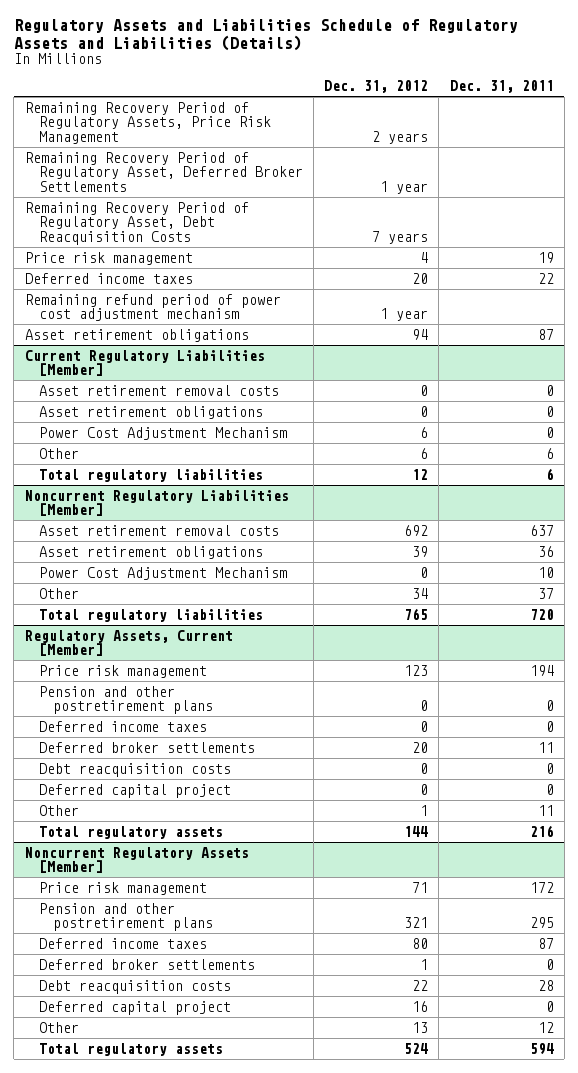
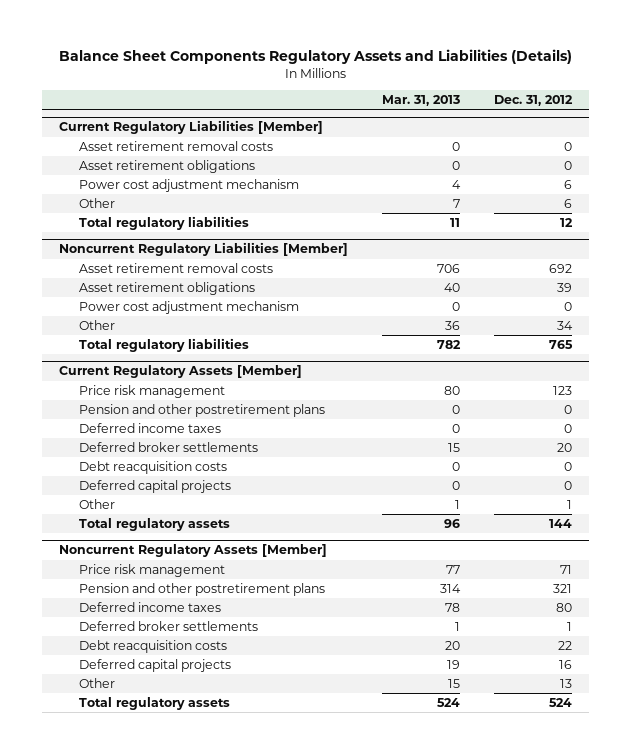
- Regulatory Assets and Liabilities Schedule of Regulatory Assets and Liabilities (Details)
+ Balance Sheet Components Regulatory Assets and Liabilities (Details)
- | Dec. 31, 2012 | Dec. 31, 2011
+ | Mar. 31, 2013 | Dec. 31, 2012
- Remaining Recovery Period of Regulatory Assets, Price Risk Management | 2 years |
- Remaining Recovery Period of Regulatory Asset, Deferred Broker Settlements | 1 year |
- Remaining Recovery Period of Regulatory Asset, Debt Reacquisition Costs | 7 years |
- Price risk management | 4 | 19
- Deferred income taxes | 20 | 22
- Remaining refund period of power cost adjustment mechanism | 1 year |
- Asset retirement obligations | 94 | 87
@ Current Regulatory Liabilities [Member]
- Power Cost Adjustment Mechanism | 6 | 0
+ Power cost adjustment mechanism | 4 | 6
@ Noncurrent Regulatory Liabilities [Member]
- Power Cost Adjustment Mechanism | 0 | 10
+ Power cost adjustment mechanism | 0 | 0
- Regulatory Assets, Current [Member]
+ Current Regulatory Assets [Member]
- Deferred capital project | 0 | 0
+ Deferred capital projects | 0 | 0
@ Noncurrent Regulatory Assets [Member]
- Deferred capital project | 16 | 0
+ Deferred capital projects | 19 | 16

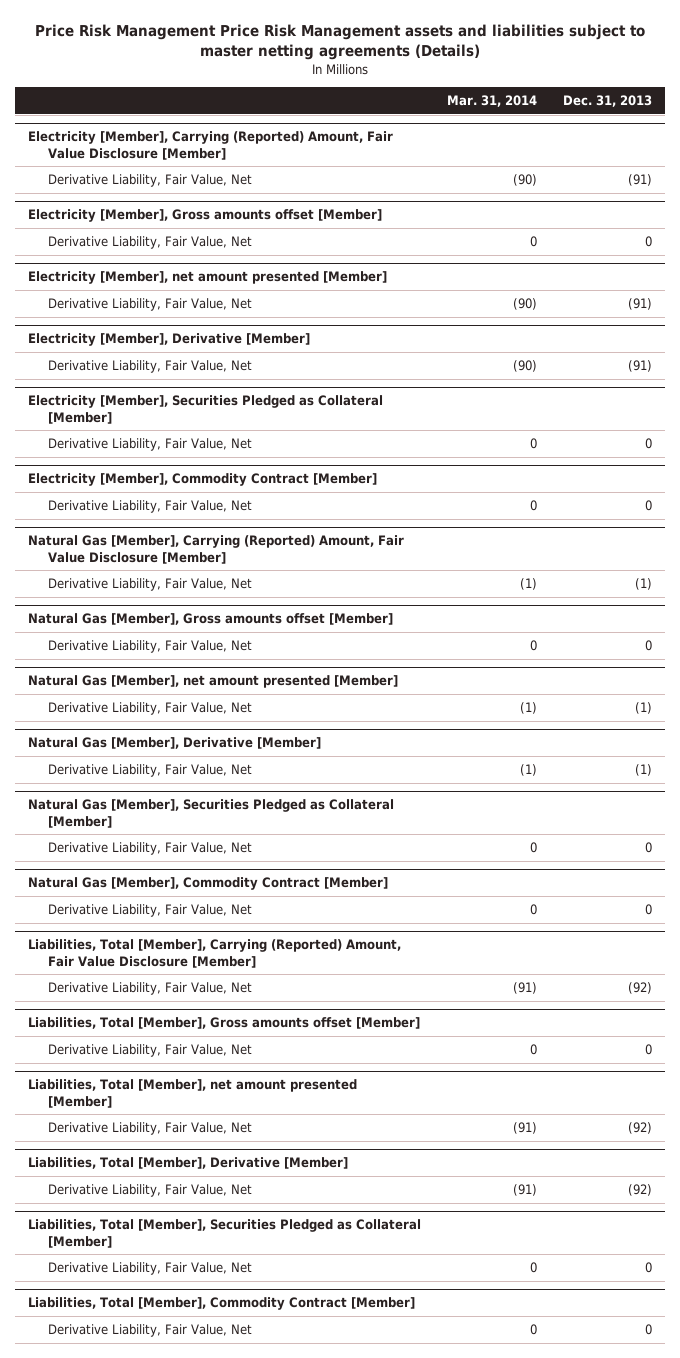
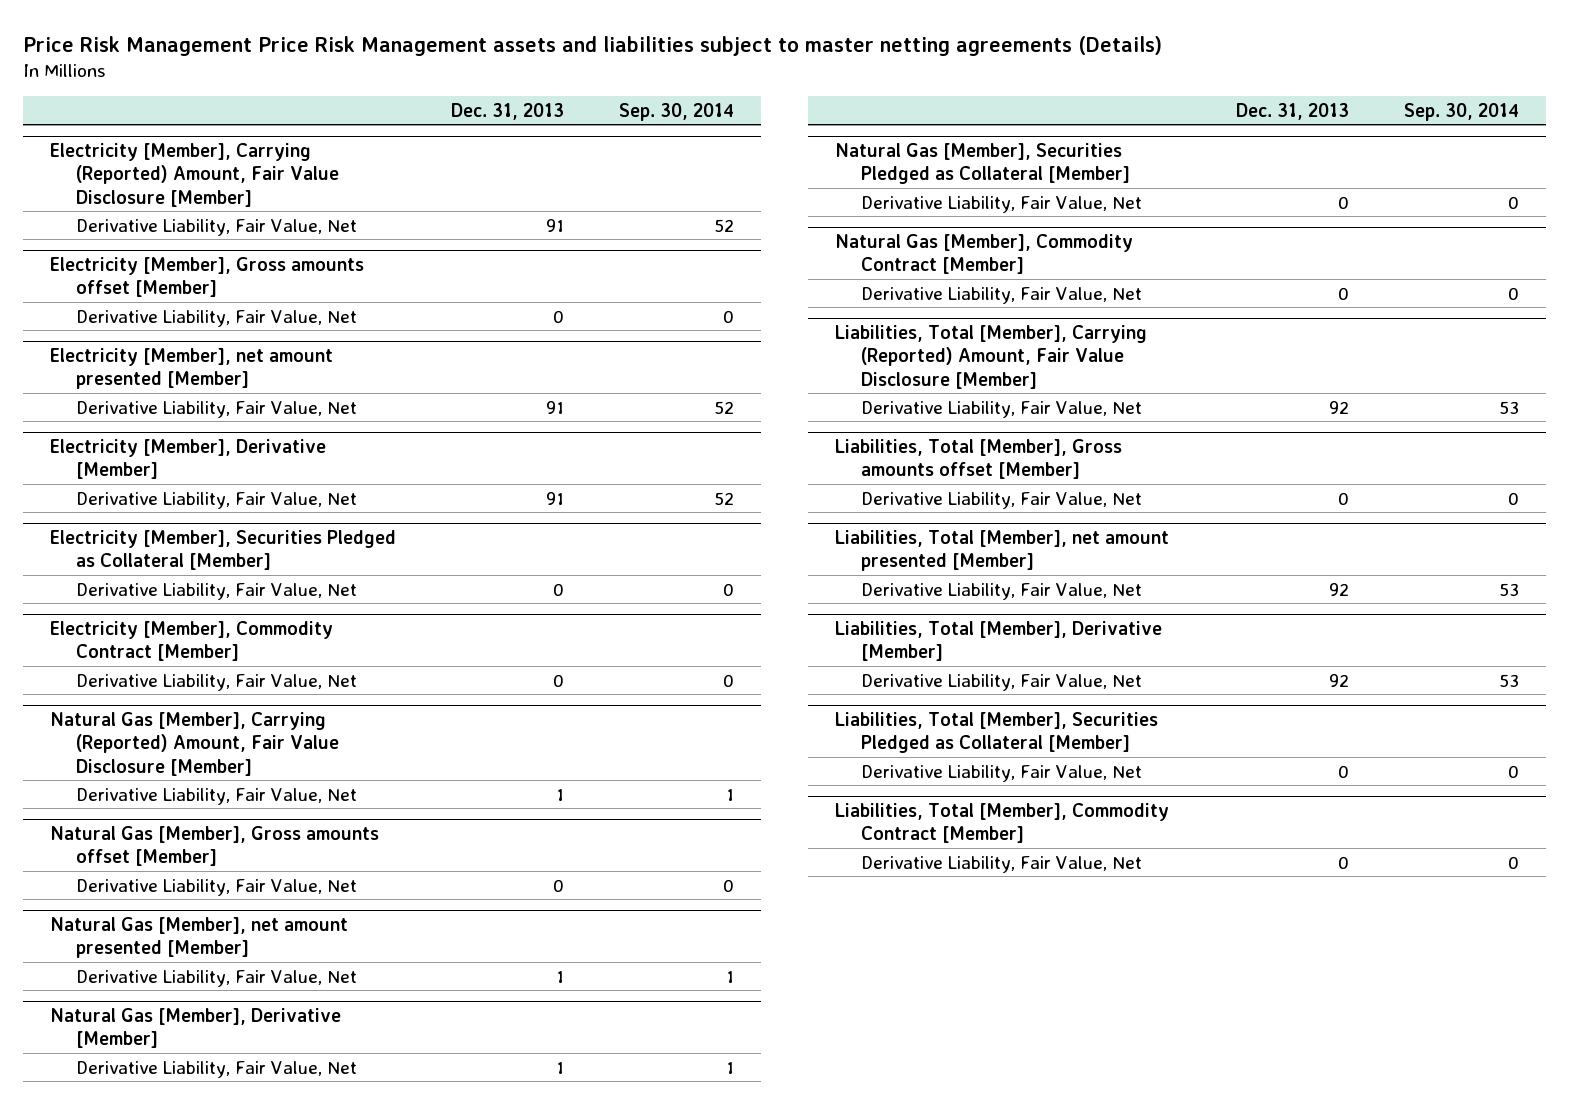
- | Mar. 31, 2014 | Dec. 31, 2013
+ | Dec. 31, 2013 | Sep. 30, 2014
@ Electricity [Member], Carrying (Reported) Amount, Fair Value Disclosure [Member]
- Derivative Liability, Fair Value, Net | (90) | (91)
+ Derivative Liability, Fair Value, Net | 91 | 52
@ Electricity [Member], net amount presented [Member]
- Derivative Liability, Fair Value, Net | (90) | (91)
+ Derivative Liability, Fair Value, Net | 91 | 52
@ Electricity [Member], Derivative [Member]
- Derivative Liability, Fair Value, Net | (90) | (91)
+ Derivative Liability, Fair Value, Net | 91 | 52
@ Natural Gas [Member], Carrying (Reported) Amount, Fair Value Disclosure [Member]
- Derivative Liability, Fair Value, Net | (1) | (1)
+ Derivative Liability, Fair Value, Net | 1 | 1
@ Natural Gas [Member], net amount presented [Member]
- Derivative Liability, Fair Value, Net | (1) | (1)
+ Derivative Liability, Fair Value, Net | 1 | 1
@ Natural Gas [Member], Derivative [Member]
- Derivative Liability, Fair Value, Net | (1) | (1)
+ Derivative Liability, Fair Value, Net | 1 | 1
@ Liabilities, Total [Member], Carrying (Reported) Amount, Fair Value Disclosure [Member]
- Derivative Liability, Fair Value, Net | (91) | (92)
+ Derivative Liability, Fair Value, Net | 92 | 53
@ Liabilities, Total [Member], net amount presented [Member]
- Derivative Liability, Fair Value, Net | (91) | (92)
+ Derivative Liability, Fair Value, Net | 92 | 53
@ Liabilities, Total [Member], Derivative [Member]
- Derivative Liability, Fair Value, Net | (91) | (92)
+ Derivative Liability, Fair Value, Net | 92 | 53

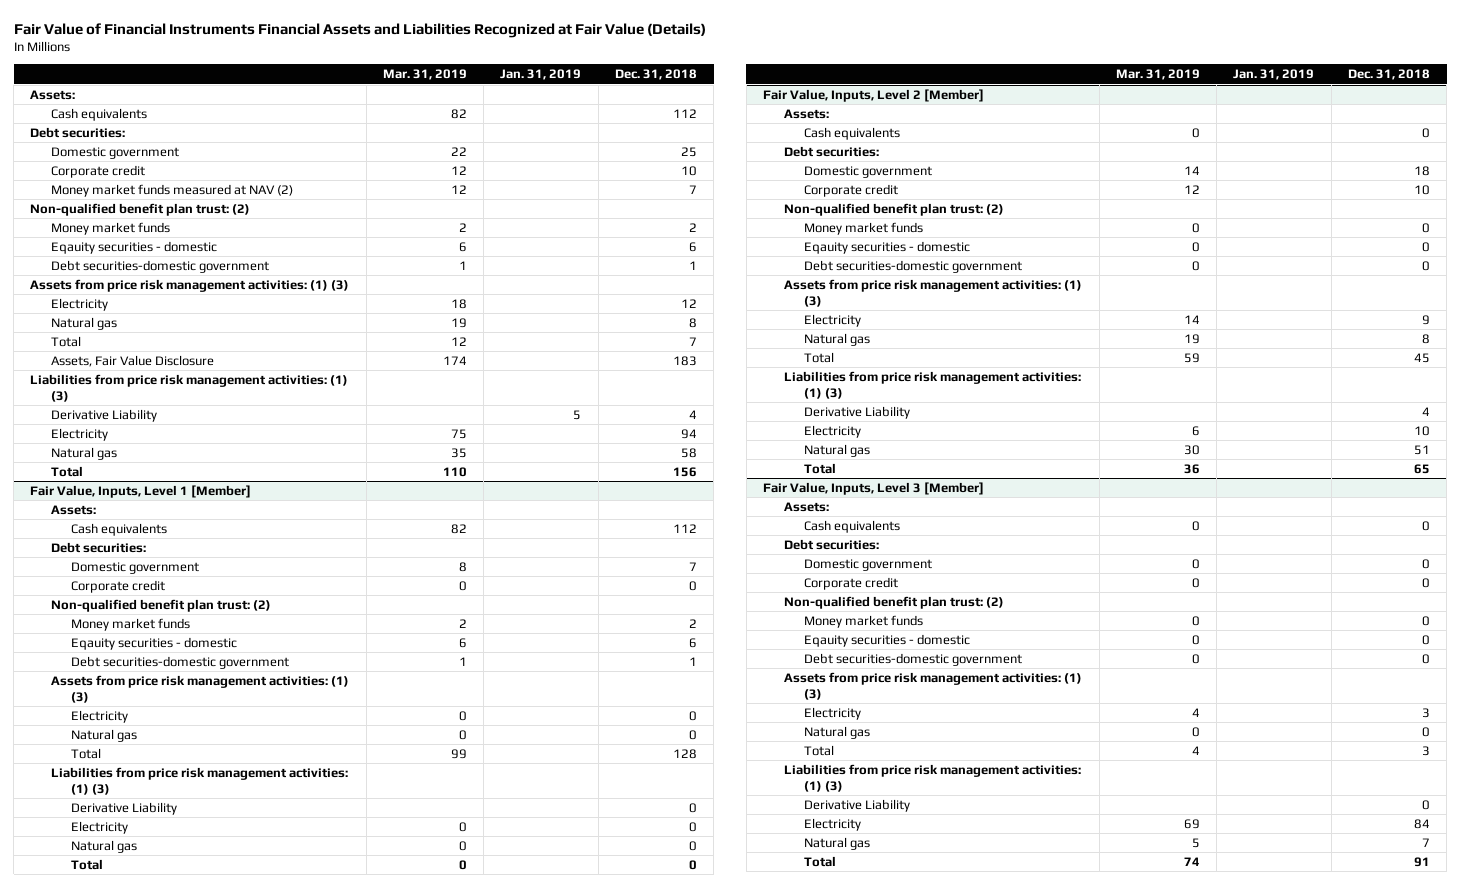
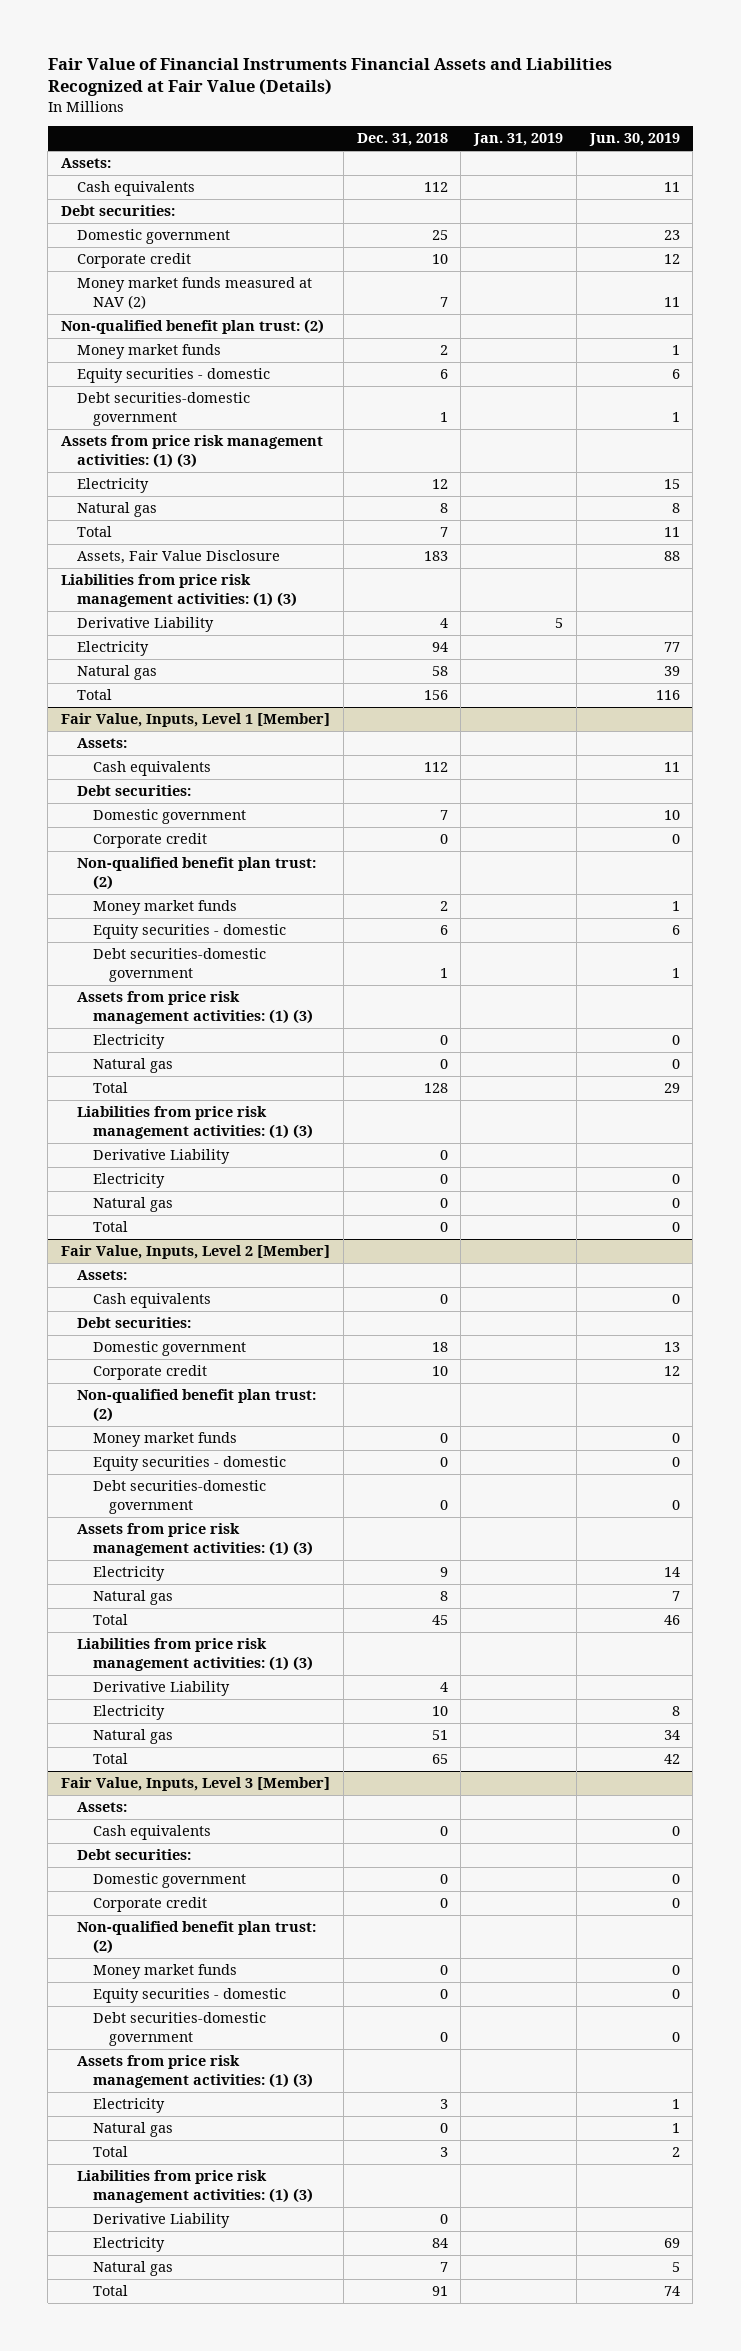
- | Mar. 31, 2019 | Jan. 31, 2019 | Dec. 31, 2018
+ | Dec. 31, 2018 | Jan. 31, 2019 | Jun. 30, 2019
- Eqauity securities - domestic | 6 | | 6
+ Equity securities - domestic | 6 | | 6
@ Fair Value, Inputs, Level 1 [Member]
- Eqauity securities - domestic | 6 | | 6
+ Equity securities - domestic | 6 | | 6
@ Fair Value, Inputs, Level 2 [Member]
- Eqauity securities - domestic | 0 | | 0
+ Equity securities - domestic | 0 | | 0
@ Fair Value, Inputs, Level 3 [Member]
- Eqauity securities - domestic | 0 | | 0
+ Equity securities - domestic | 0 | | 0

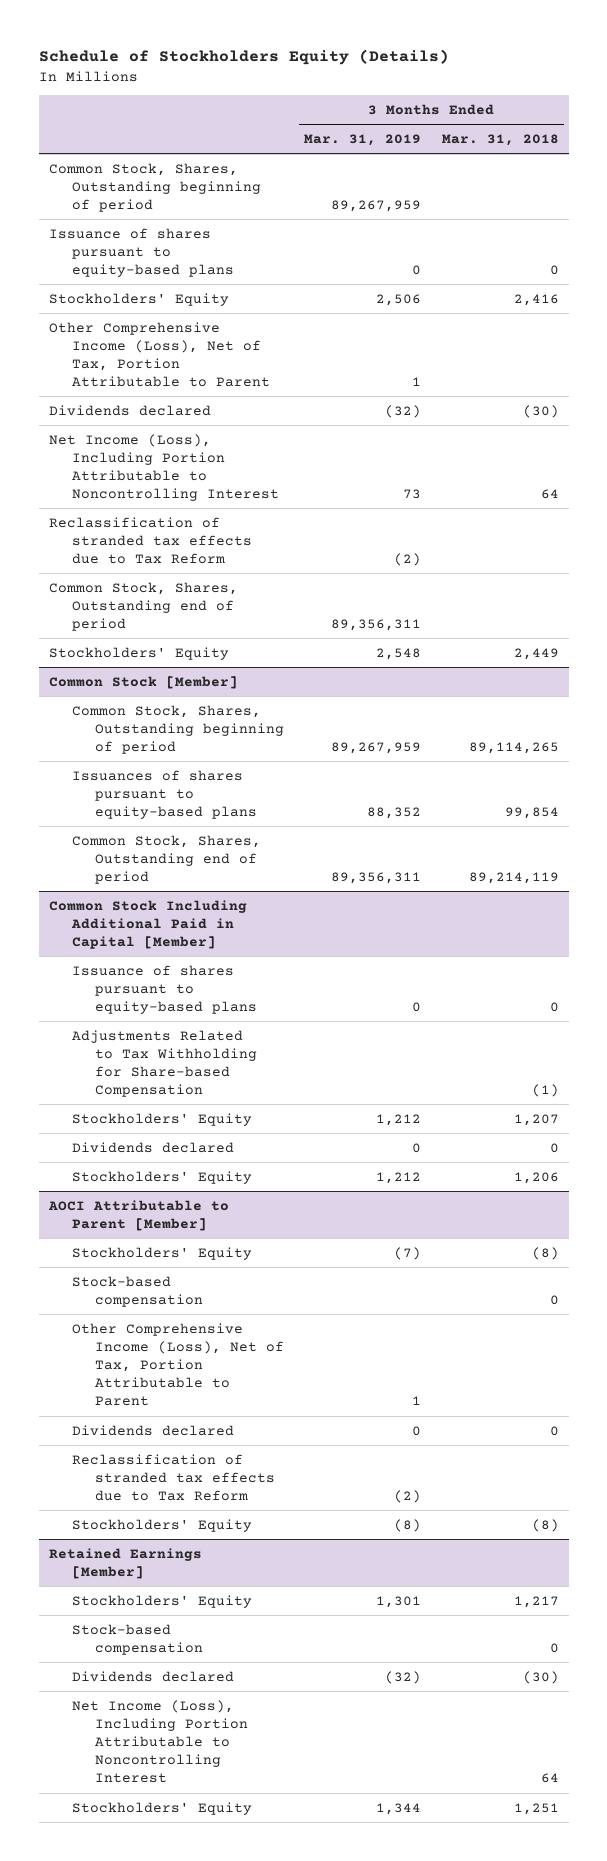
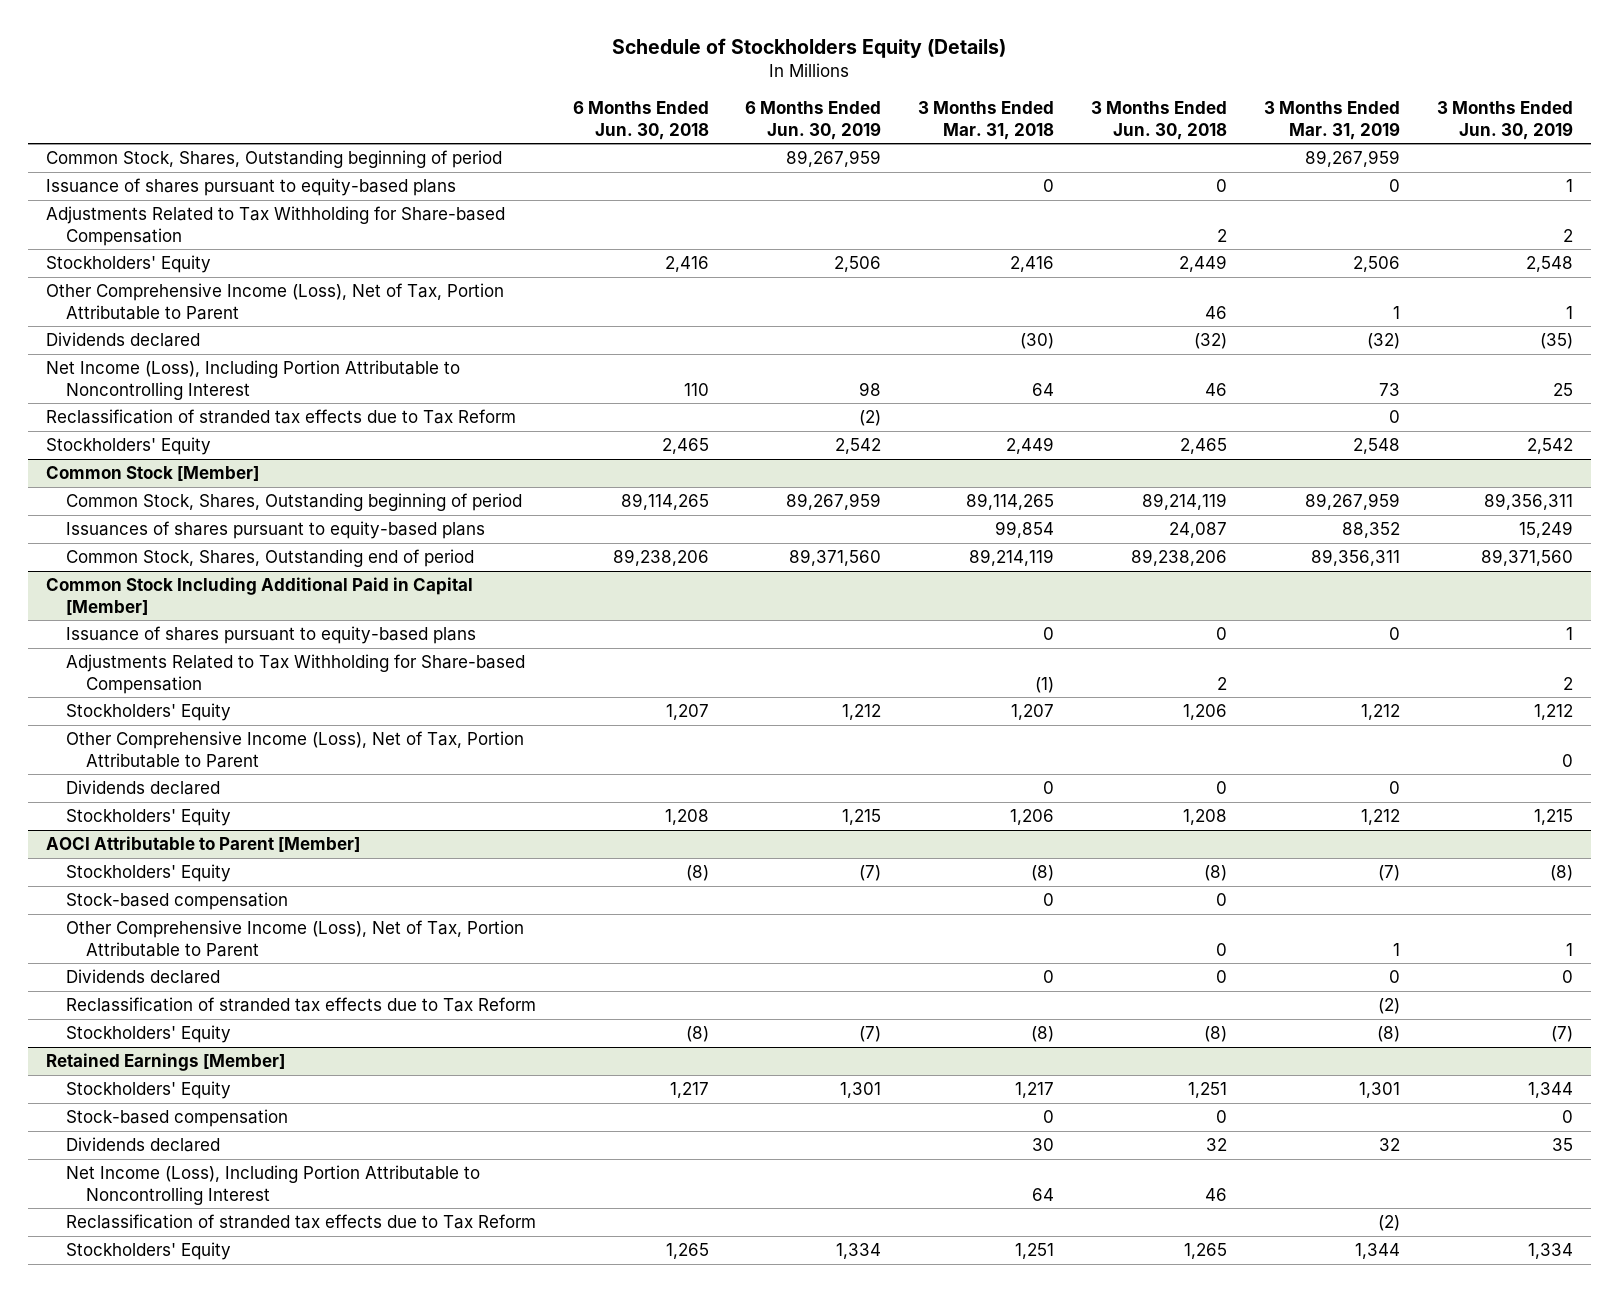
- | 3 Months Ended Mar. 31, 2019 | 3 Months Ended Mar. 31, 2018
+ | 6 Months Ended Jun. 30, 2018 | 6 Months Ended Jun. 30, 2019 | 3 Months Ended Mar. 31, 2018 | 3 Months Ended Jun. 30, 2018 | 3 Months Ended Mar. 31, 2019 | 3 Months Ended Jun. 30, 2019
+ Adjustments Related to Tax Withholding for Share-based Compensation | | | | 2 | | 2
- Reclassification of stranded tax effects due to Tax Reform | (2) |
- Common Stock, Shares, Outstanding end of period | 89,356,311 |
+ Reclassification of stranded tax effects due to Tax Reform | | (2) | | | 0 |
@ Common Stock Including Additional Paid in Capital [Member]
+ Other Comprehensive Income (Loss), Net of Tax, Portion Attributable to Parent | | | | | | 0
@ Retained Earnings [Member]
- Dividends declared | (32) | (30)
+ Dividends declared | | | 30 | 32 | 32 | 35
+ Reclassification of stranded tax effects due to Tax Reform | | | | | (2) |

